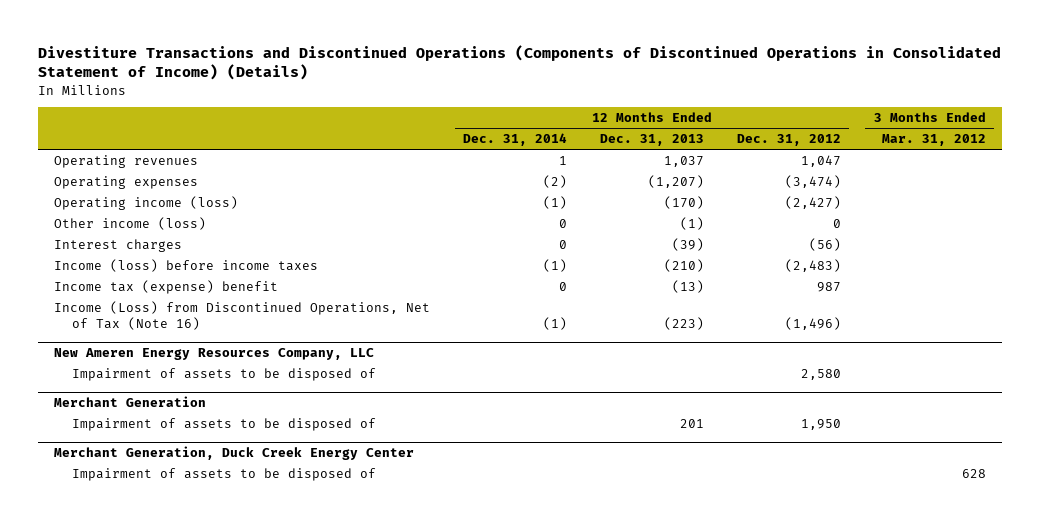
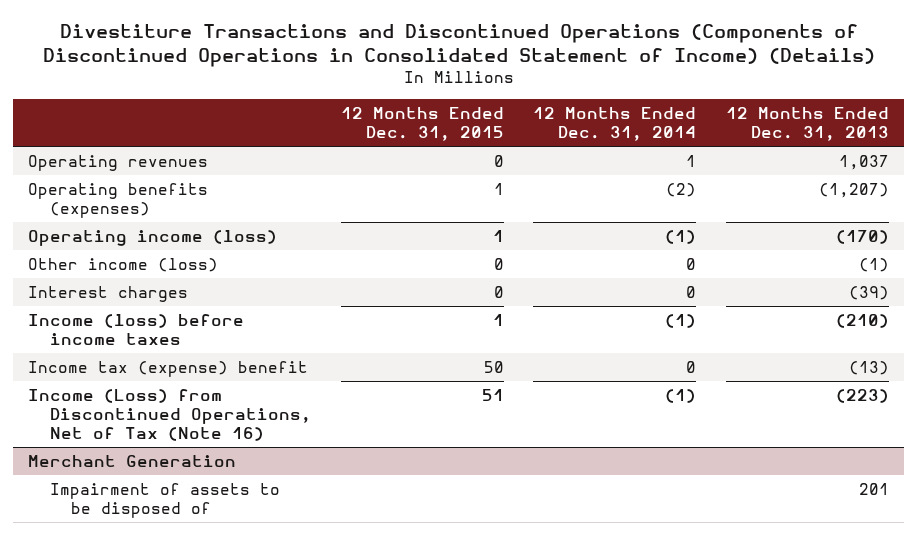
- | 12 Months Ended Dec. 31, 2014 | 12 Months Ended Dec. 31, 2013 | 12 Months Ended Dec. 31, 2012 | 3 Months Ended Mar. 31, 2012
+ | 12 Months Ended Dec. 31, 2015 | 12 Months Ended Dec. 31, 2014 | 12 Months Ended Dec. 31, 2013
- Operating expenses | (2) | (1,207) | (3,474) |
+ Operating benefits (expenses) | 1 | (2) | (1,207)
- New Ameren Energy Resources Company, LLC
- Impairment of assets to be disposed of | | | 2,580 |
- Merchant Generation, Duck Creek Energy Center
- Impairment of assets to be disposed of | | | | 628

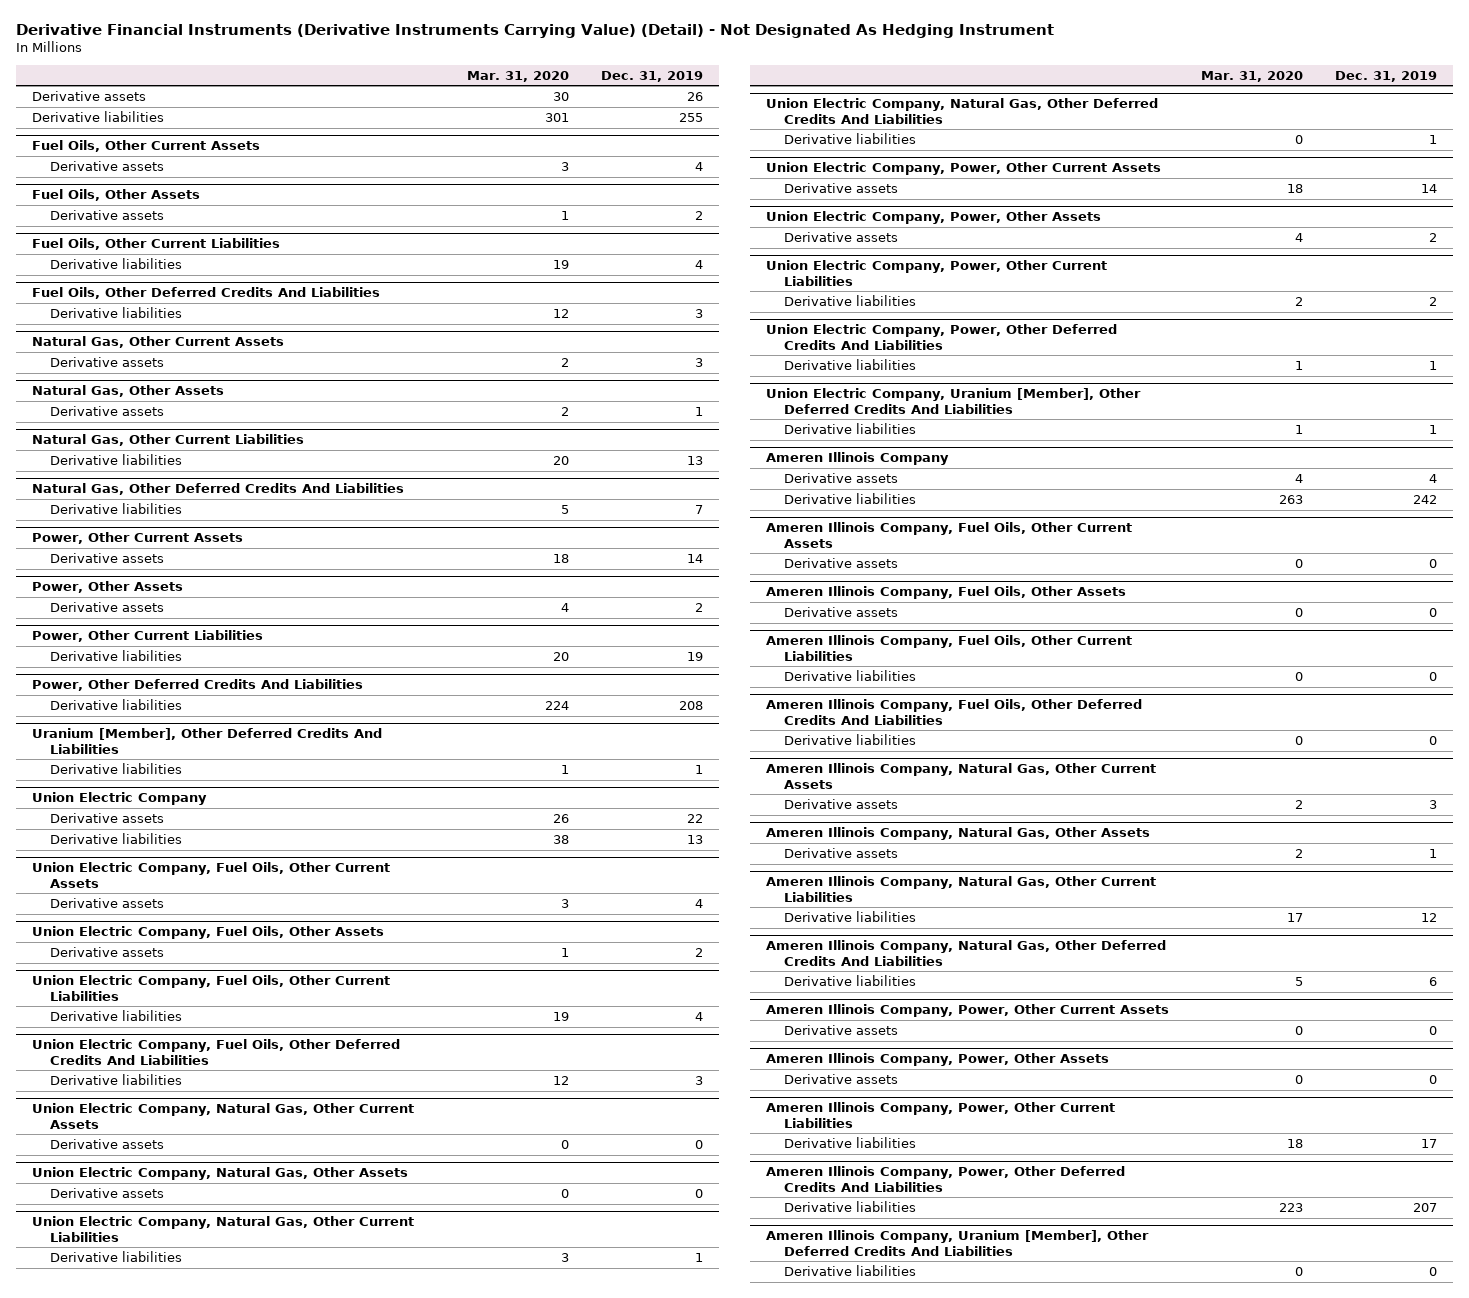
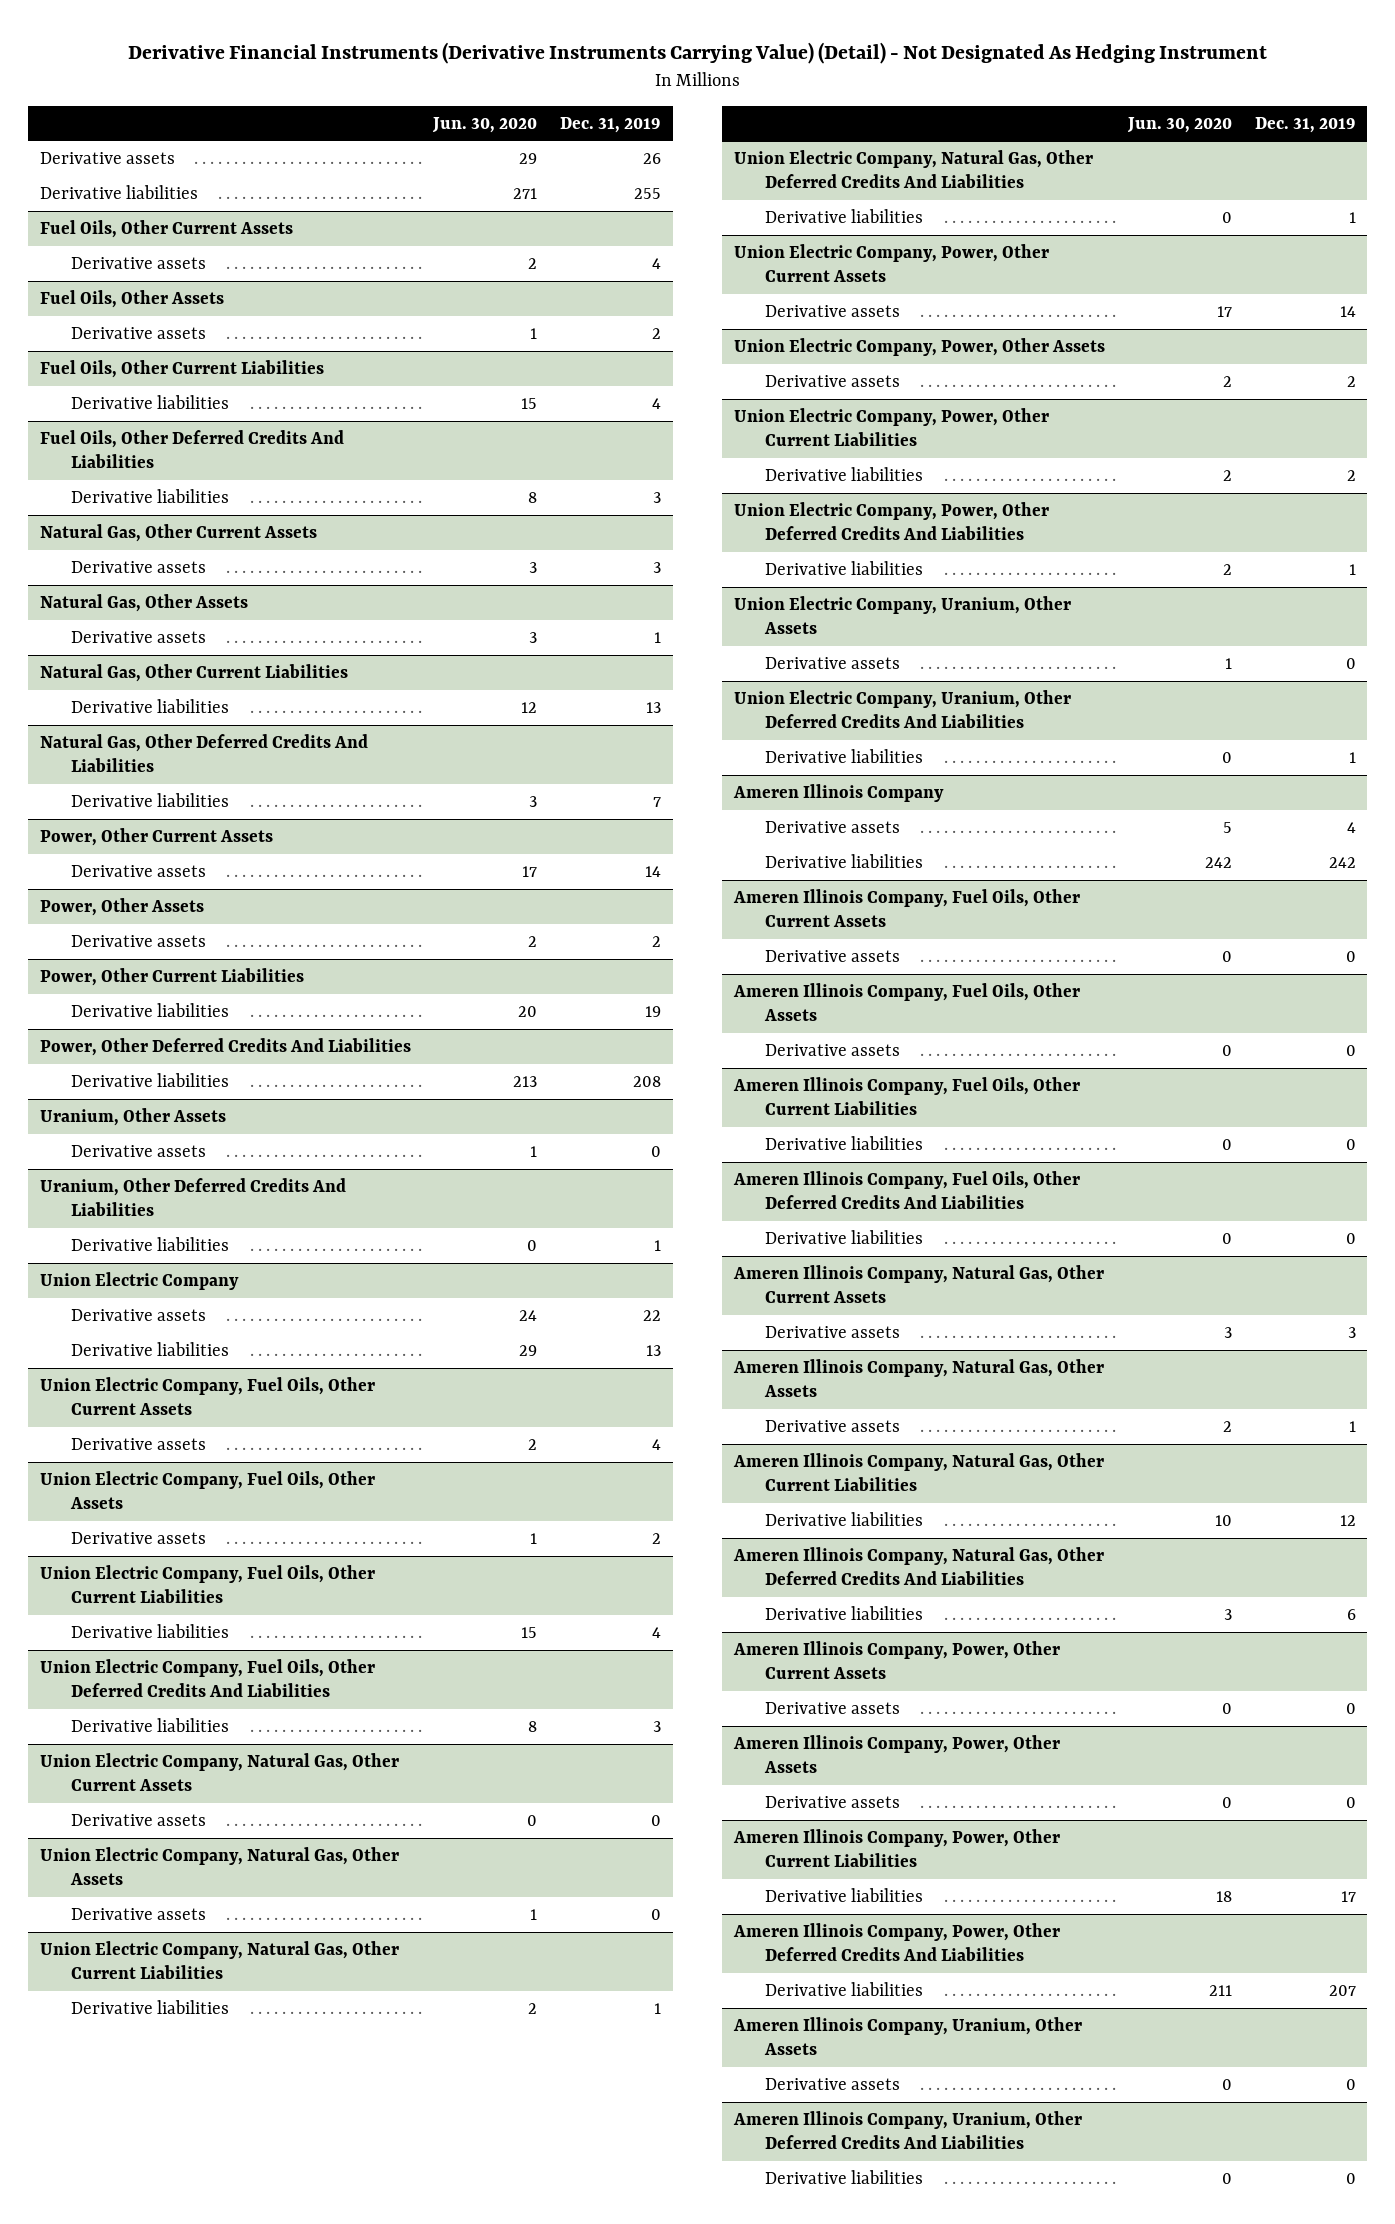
- | Mar. 31, 2020 | Dec. 31, 2019
+ | Jun. 30, 2020 | Dec. 31, 2019
- Uranium [Member], Other Deferred Credits And Liabilities
+ Uranium, Other Assets
+ Derivative assets | 1 | 0
+ Uranium, Other Deferred Credits And Liabilities
- Union Electric Company, Uranium [Member], Other Deferred Credits And Liabilities
+ Union Electric Company, Uranium, Other Assets
+ Derivative assets | 1 | 0
+ Union Electric Company, Uranium, Other Deferred Credits And Liabilities
- Ameren Illinois Company, Uranium [Member], Other Deferred Credits And Liabilities
+ Ameren Illinois Company, Uranium, Other Assets
+ Derivative assets | 0 | 0
+ Ameren Illinois Company, Uranium, Other Deferred Credits And Liabilities

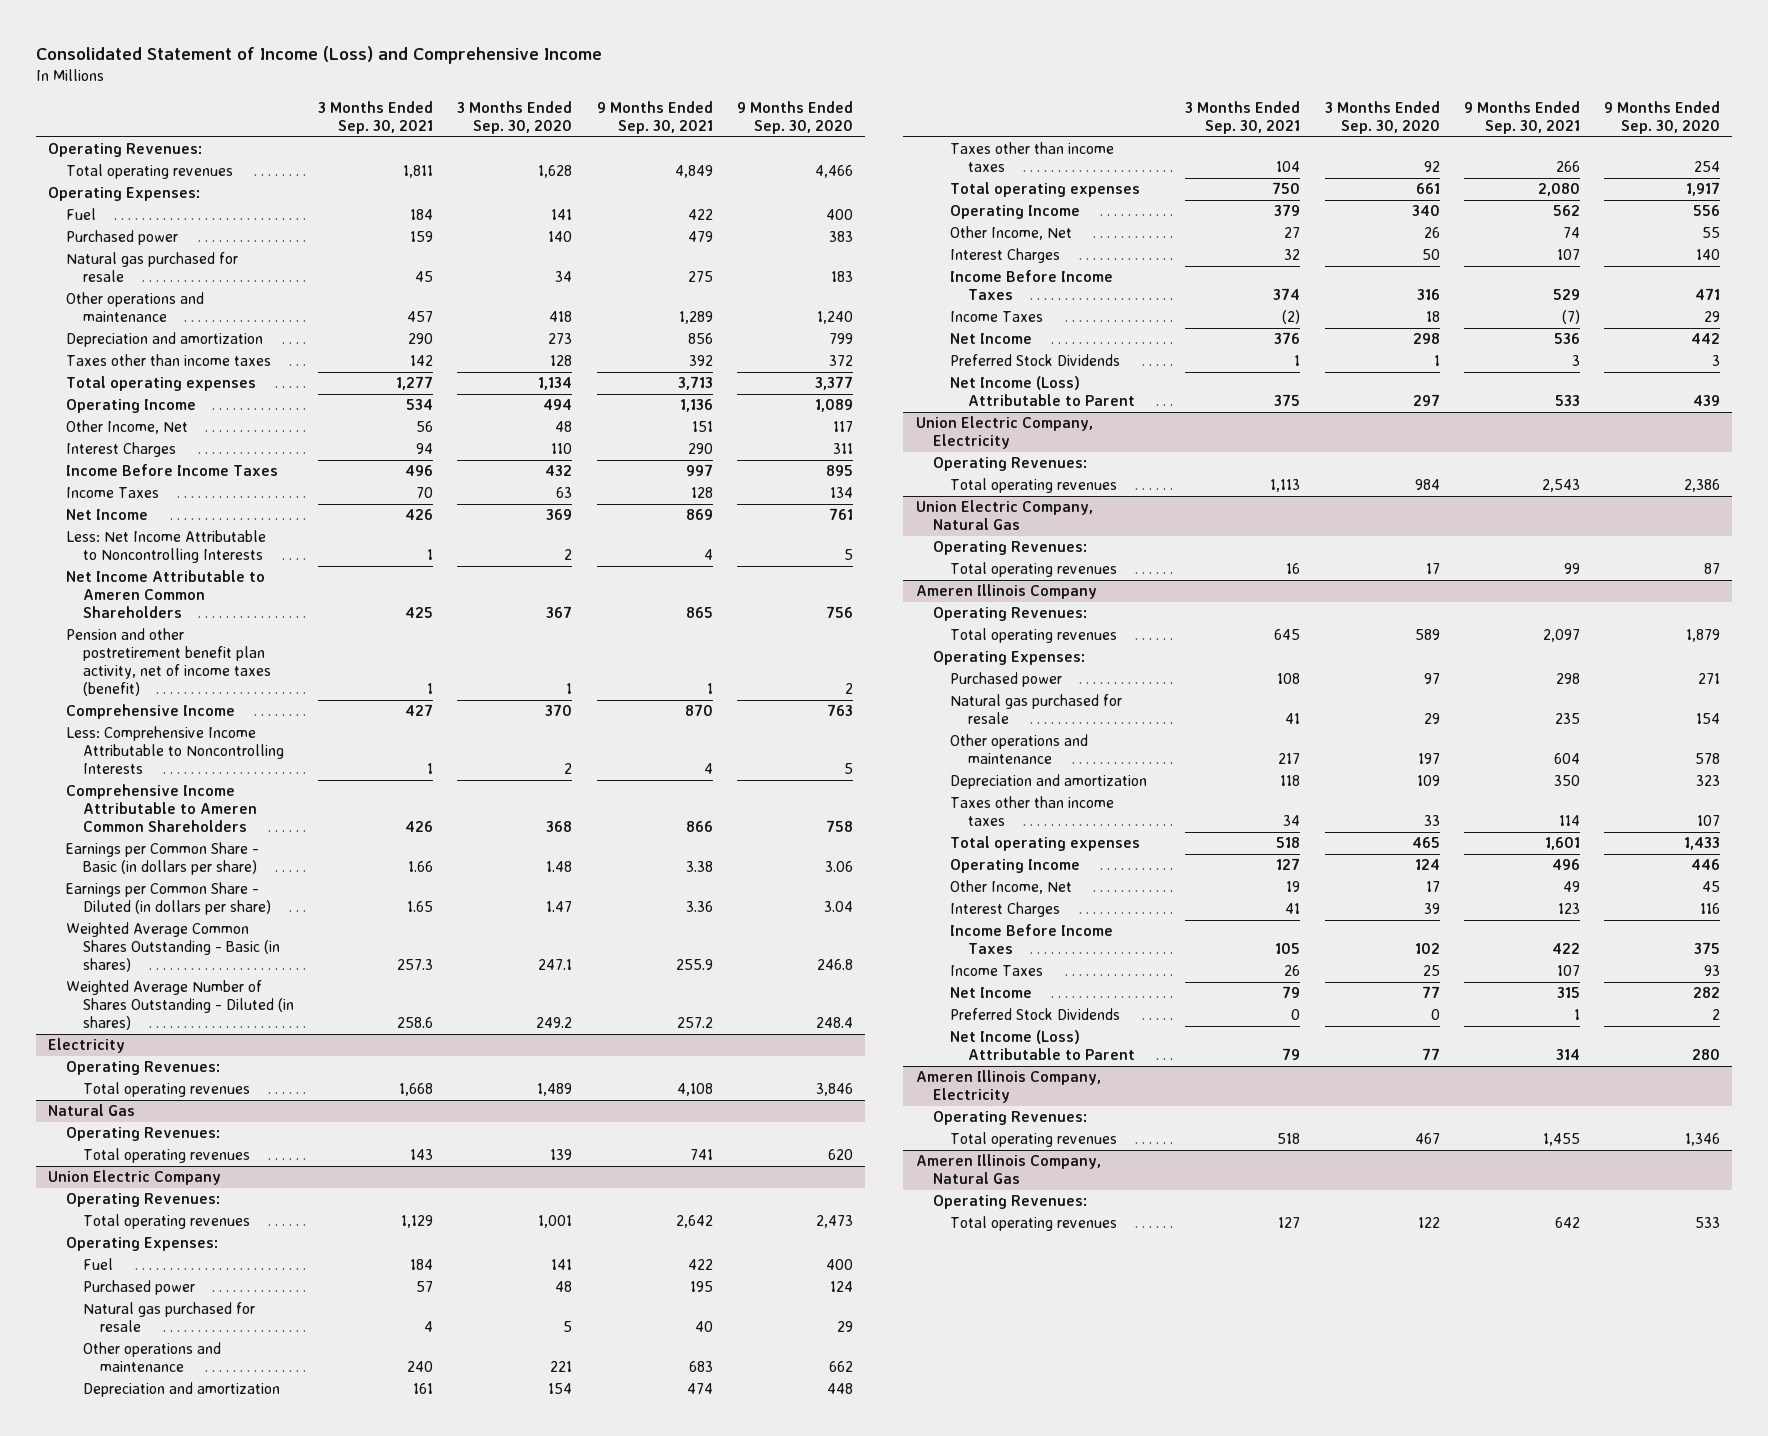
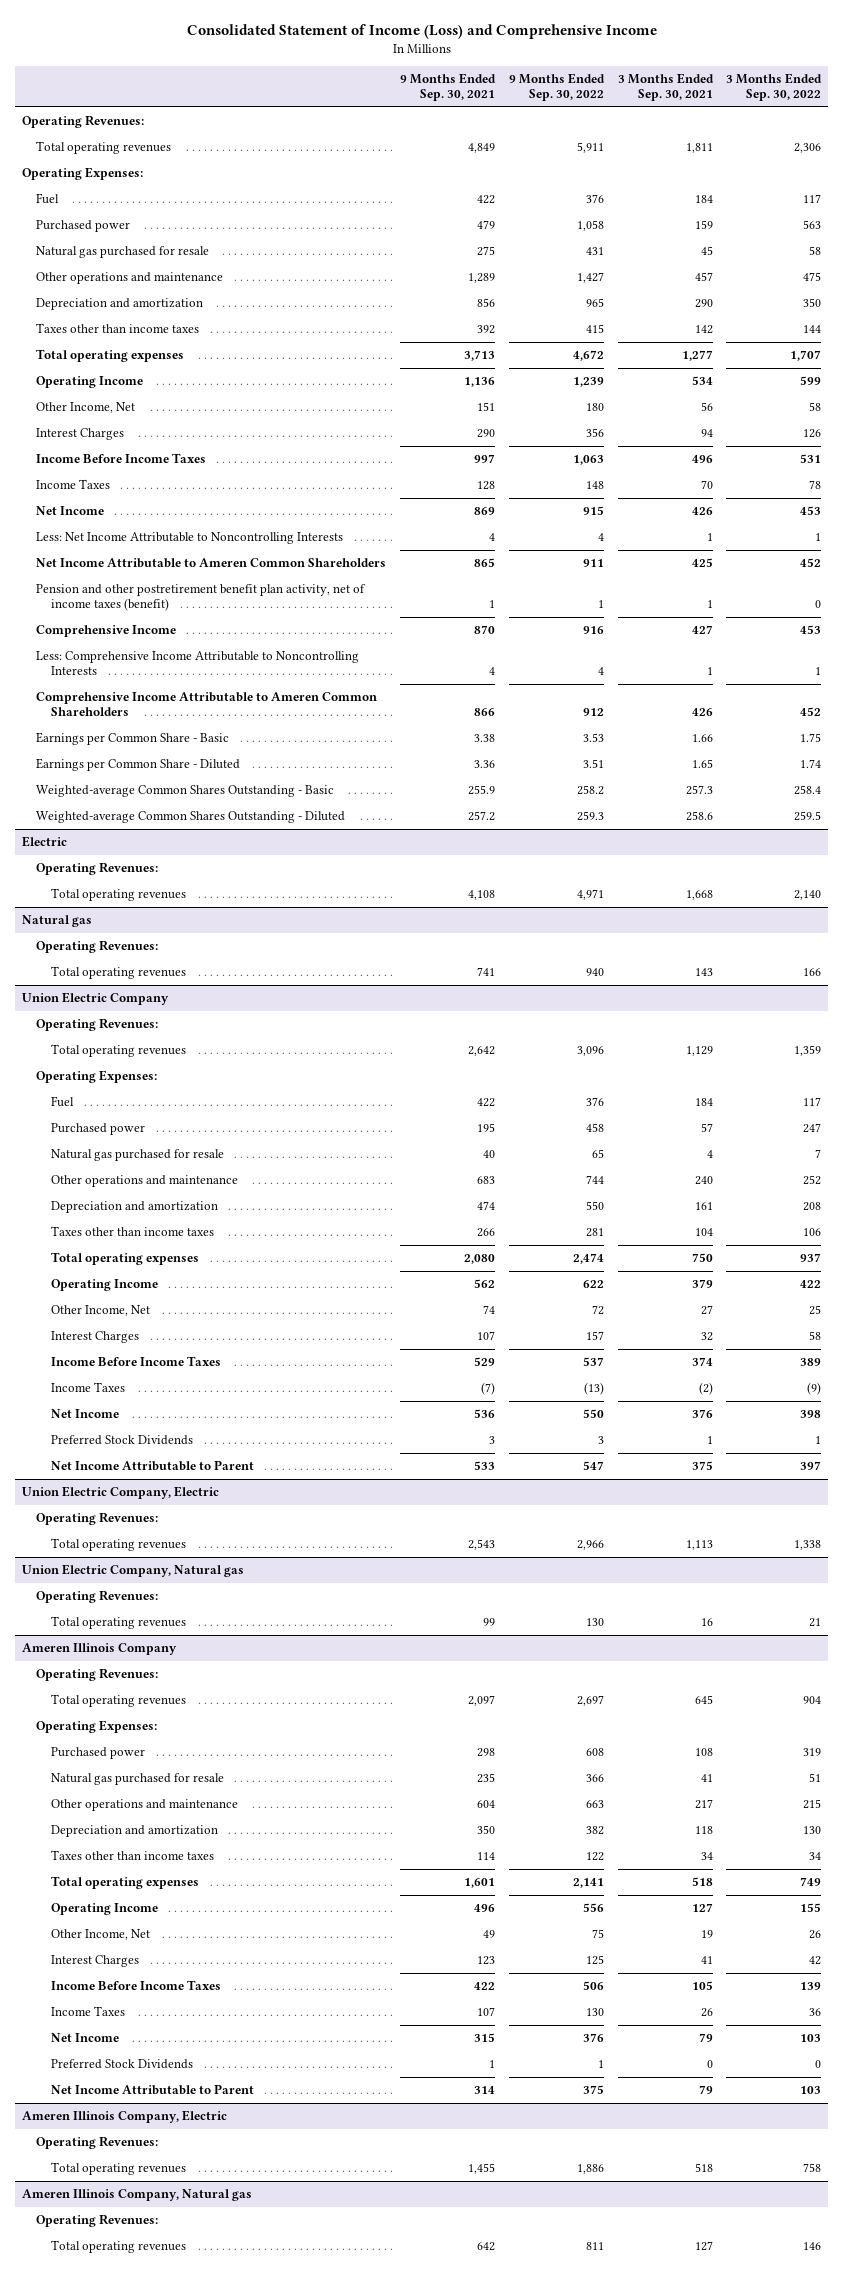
- | 3 Months Ended Sep. 30, 2021 | 3 Months Ended Sep. 30, 2020 | 9 Months Ended Sep. 30, 2021 | 9 Months Ended Sep. 30, 2020
+ | 9 Months Ended Sep. 30, 2021 | 9 Months Ended Sep. 30, 2022 | 3 Months Ended Sep. 30, 2021 | 3 Months Ended Sep. 30, 2022
- Earnings per Common Share - Basic (in dollars per share) | 1.66 | 1.48 | 3.38 | 3.06
- Earnings per Common Share - Diluted (in dollars per share) | 1.65 | 1.47 | 3.36 | 3.04
- Weighted Average Common Shares Outstanding - Basic (in shares) | 257.3 | 247.1 | 255.9 | 246.8
- Weighted Average Number of Shares Outstanding - Diluted (in shares) | 258.6 | 249.2 | 257.2 | 248.4
- Electricity
+ Earnings per Common Share - Basic | 3.38 | 3.53 | 1.66 | 1.75
+ Earnings per Common Share - Diluted | 3.36 | 3.51 | 1.65 | 1.74
+ Weighted-average Common Shares Outstanding - Basic | 255.9 | 258.2 | 257.3 | 258.4
+ Weighted-average Common Shares Outstanding - Diluted | 257.2 | 259.3 | 258.6 | 259.5
+ Electric
- Natural Gas
+ Natural gas
@ Union Electric Company
- Net Income (Loss) Attributable to Parent | 375 | 297 | 533 | 439
- Union Electric Company, Electricity
@ Union Electric Company
+ Net Income Attributable to Parent | 533 | 547 | 375 | 397
+ Union Electric Company, Electric
- Union Electric Company, Natural Gas
+ Union Electric Company, Natural gas
@ Ameren Illinois Company
- Net Income (Loss) Attributable to Parent | 79 | 77 | 314 | 280
- Ameren Illinois Company, Electricity
@ Ameren Illinois Company
+ Net Income Attributable to Parent | 314 | 375 | 79 | 103
+ Ameren Illinois Company, Electric
- Ameren Illinois Company, Natural Gas
+ Ameren Illinois Company, Natural gas

